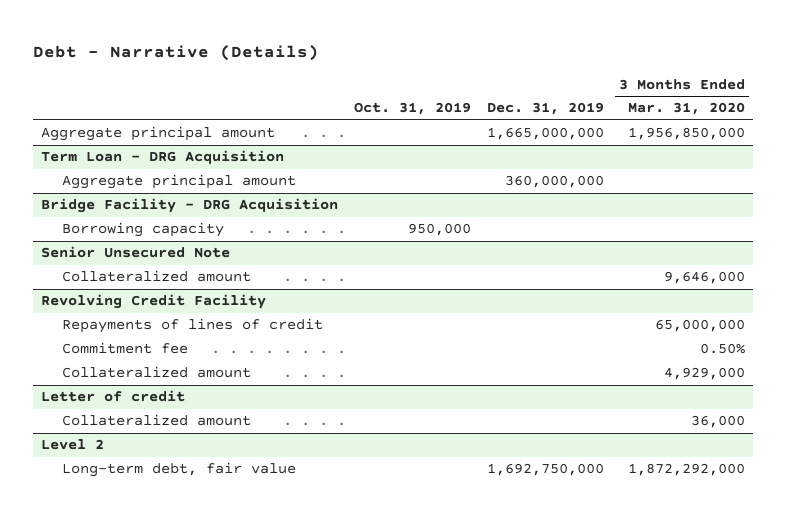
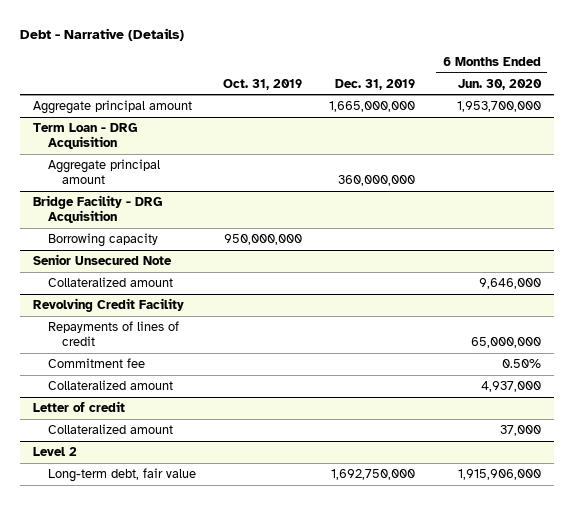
- | Oct. 31, 2019 | Dec. 31, 2019 | 3 Months Ended Mar. 31, 2020
+ | Oct. 31, 2019 | Dec. 31, 2019 | 6 Months Ended Jun. 30, 2020
@ Bridge Facility - DRG Acquisition
- Borrowing capacity | 950,000 | |
+ Borrowing capacity | 950,000,000 | |

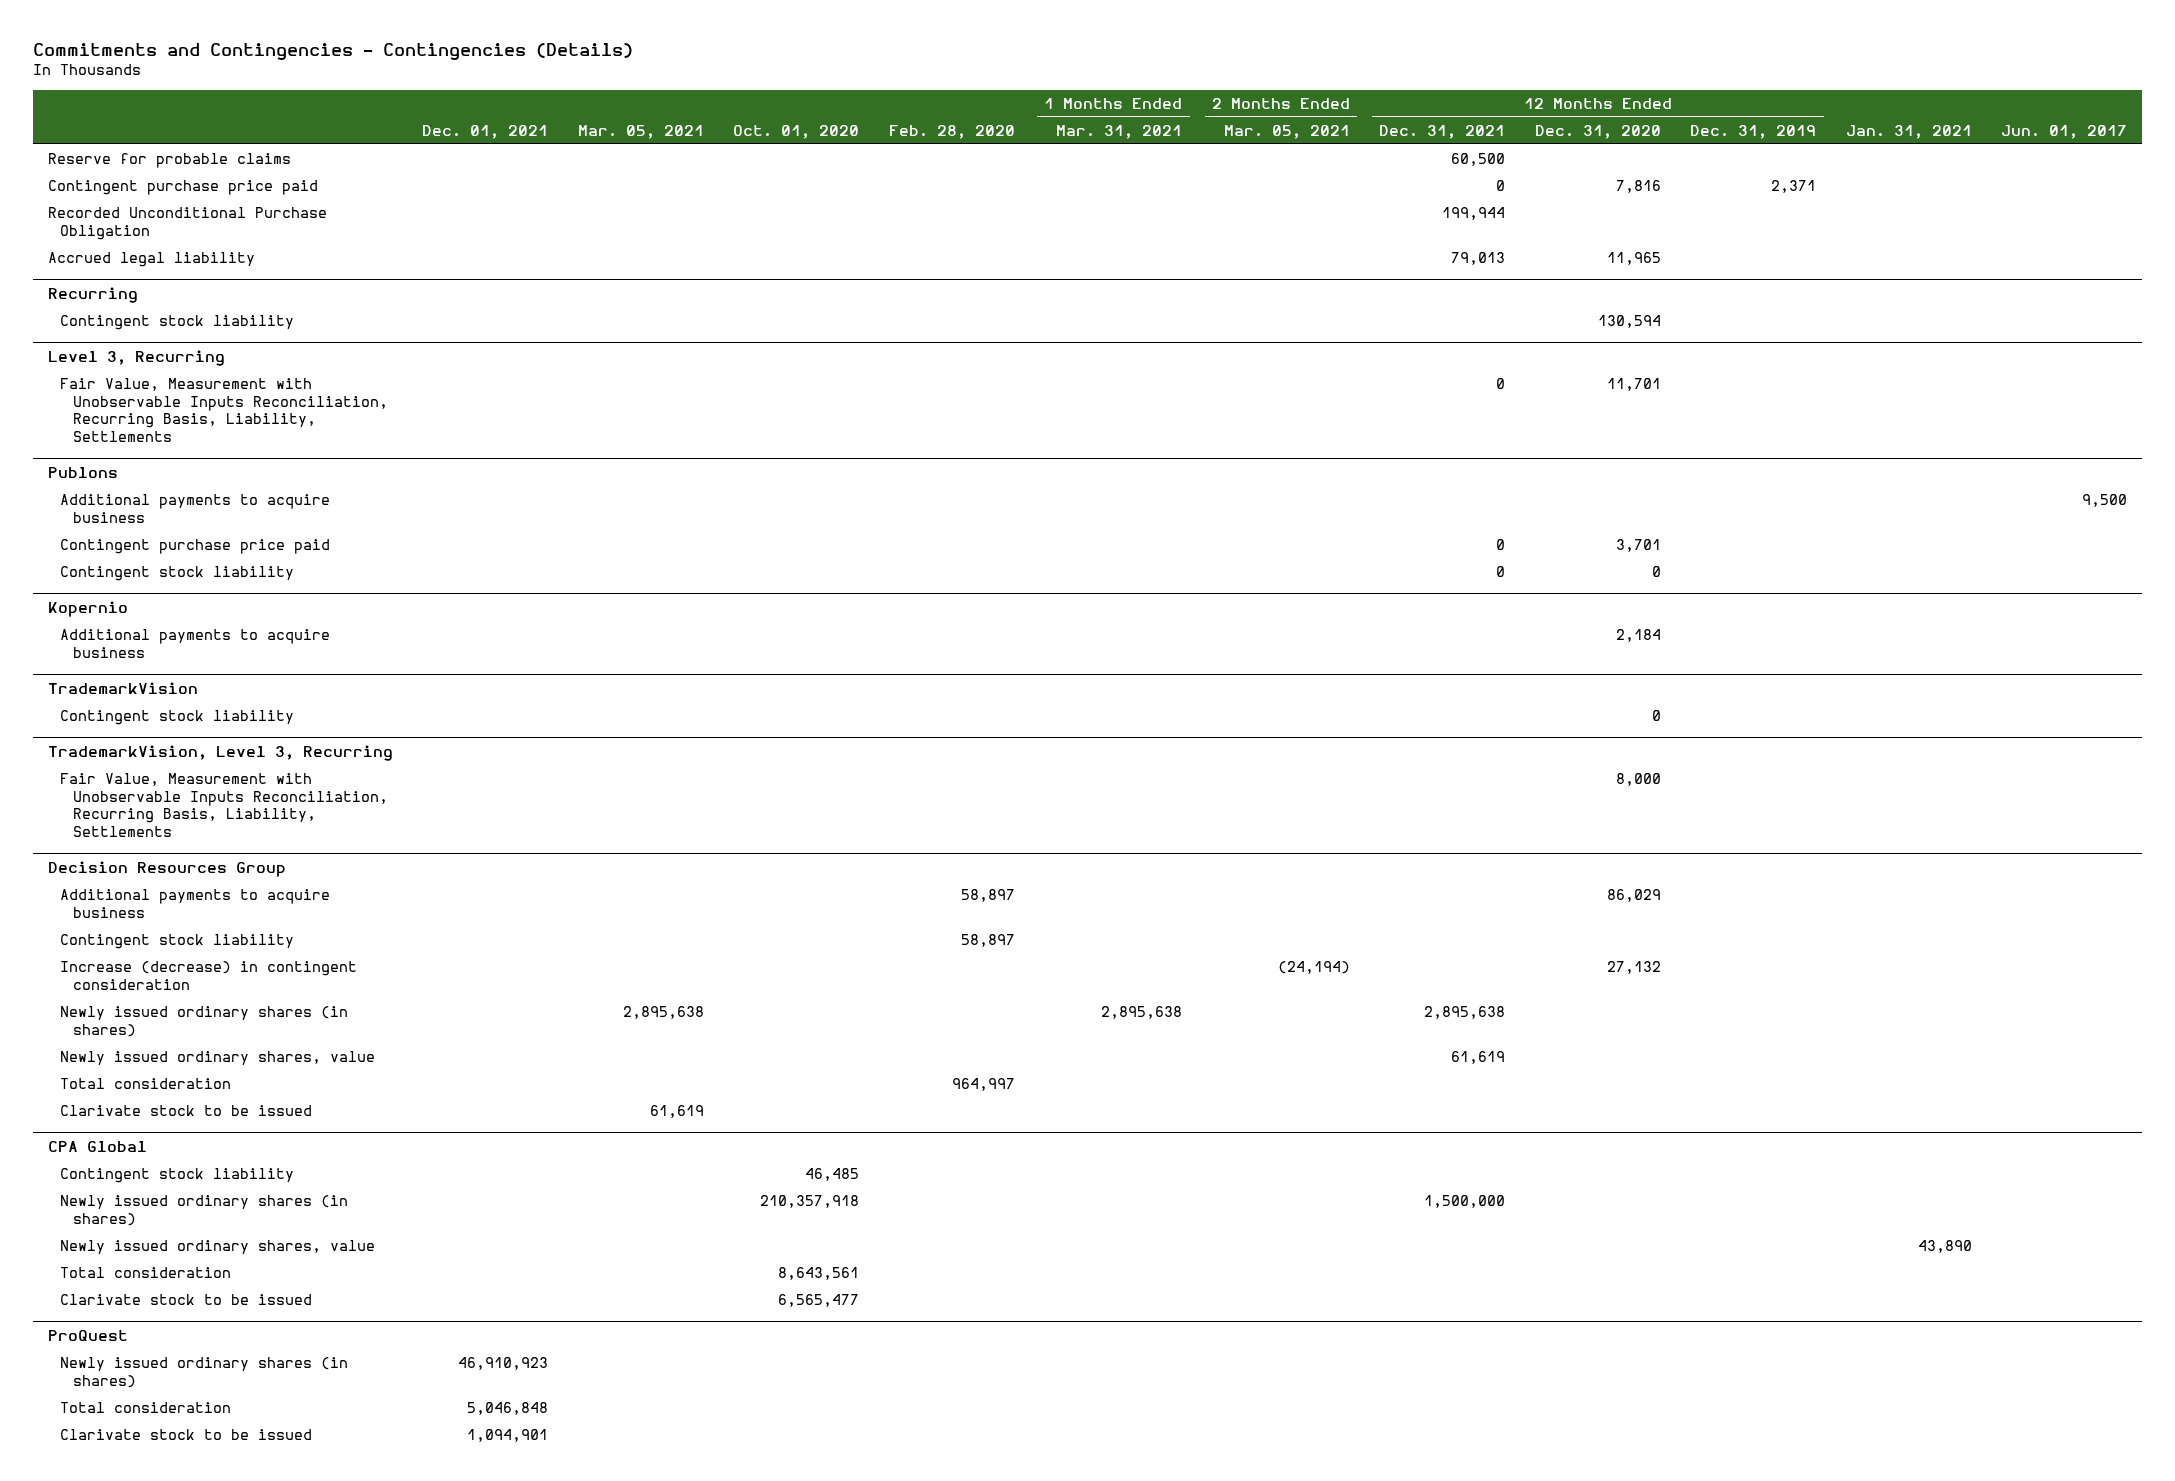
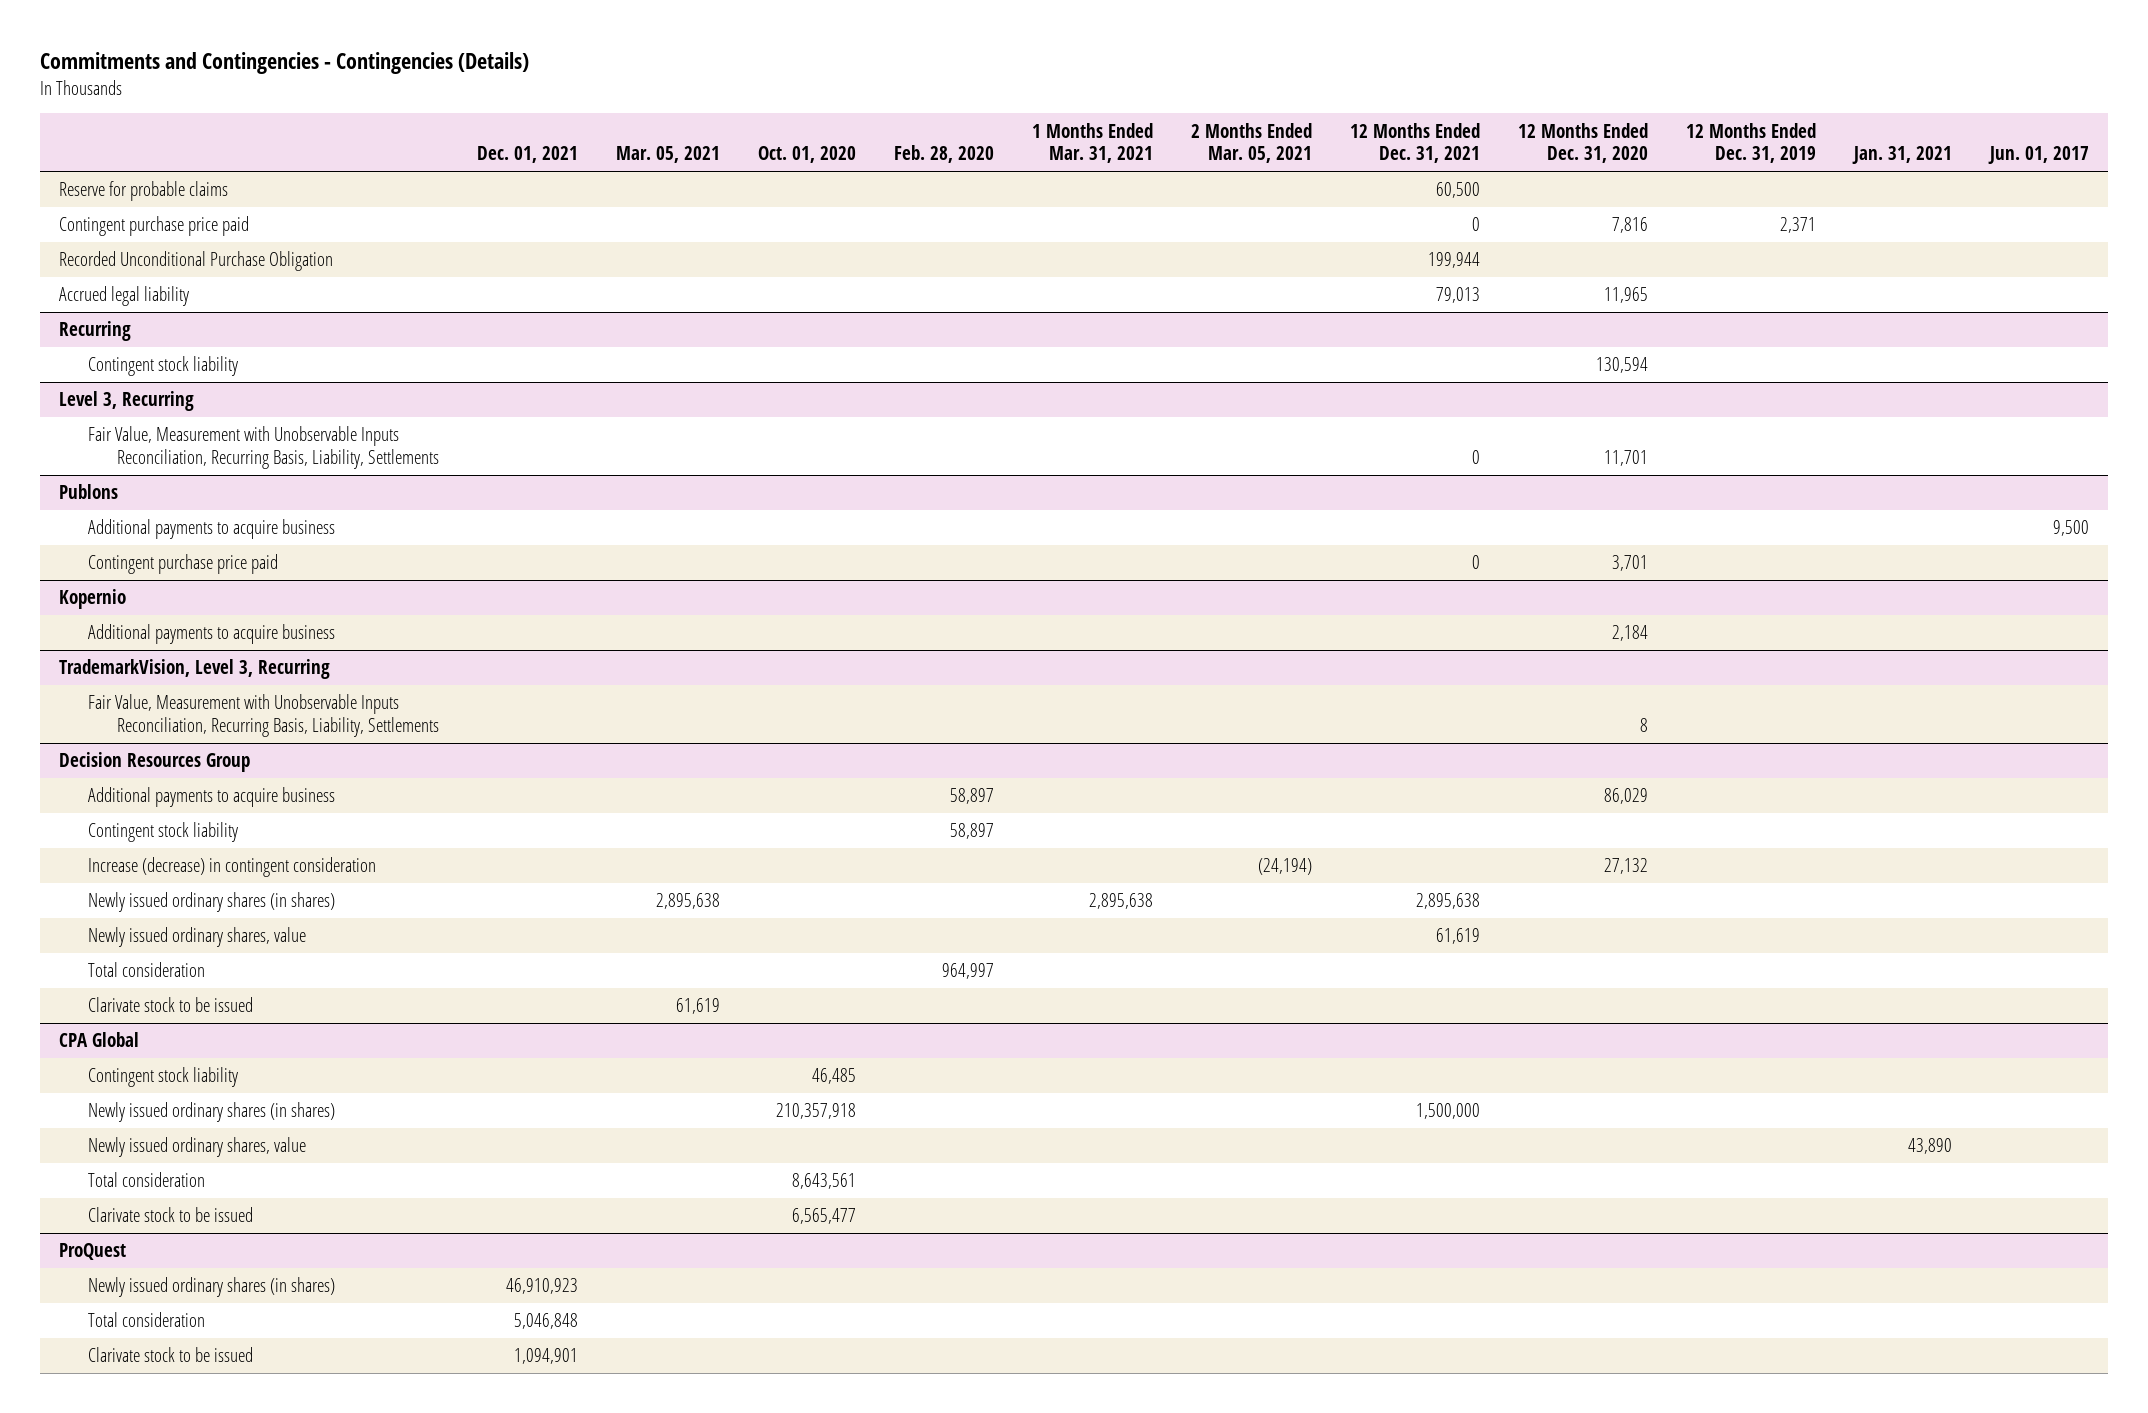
@ Publons
- Contingent stock liability | | | | | | | 0 | 0 | | |
- TrademarkVision
- Contingent stock liability | | | | | | | | 0 | | |
@ TrademarkVision, Level 3, Recurring
- Fair Value, Measurement with Unobservable Inputs Reconciliation, Recurring Basis, Liability, Settlements | | | | | | | | 8,000 | | |
+ Fair Value, Measurement with Unobservable Inputs Reconciliation, Recurring Basis, Liability, Settlements | | | | | | | | 8 | | |

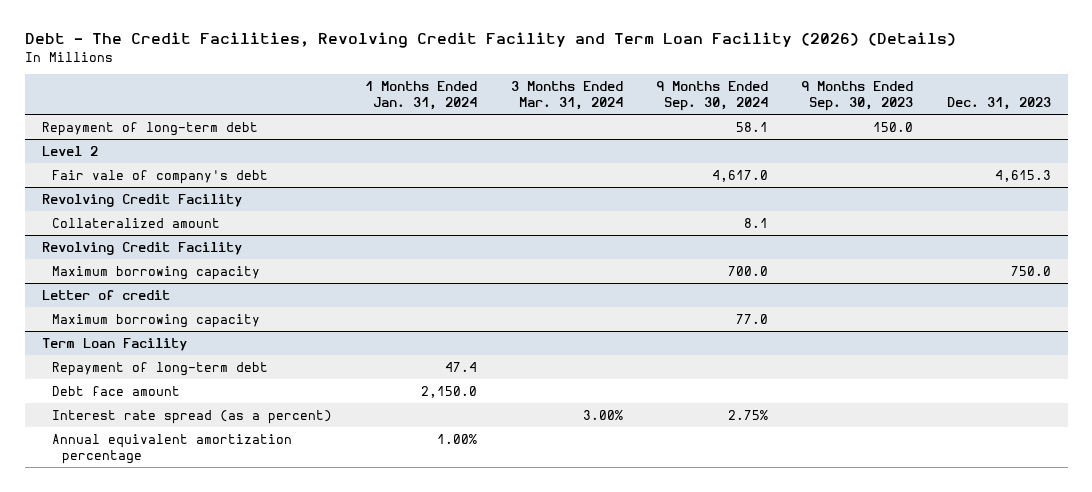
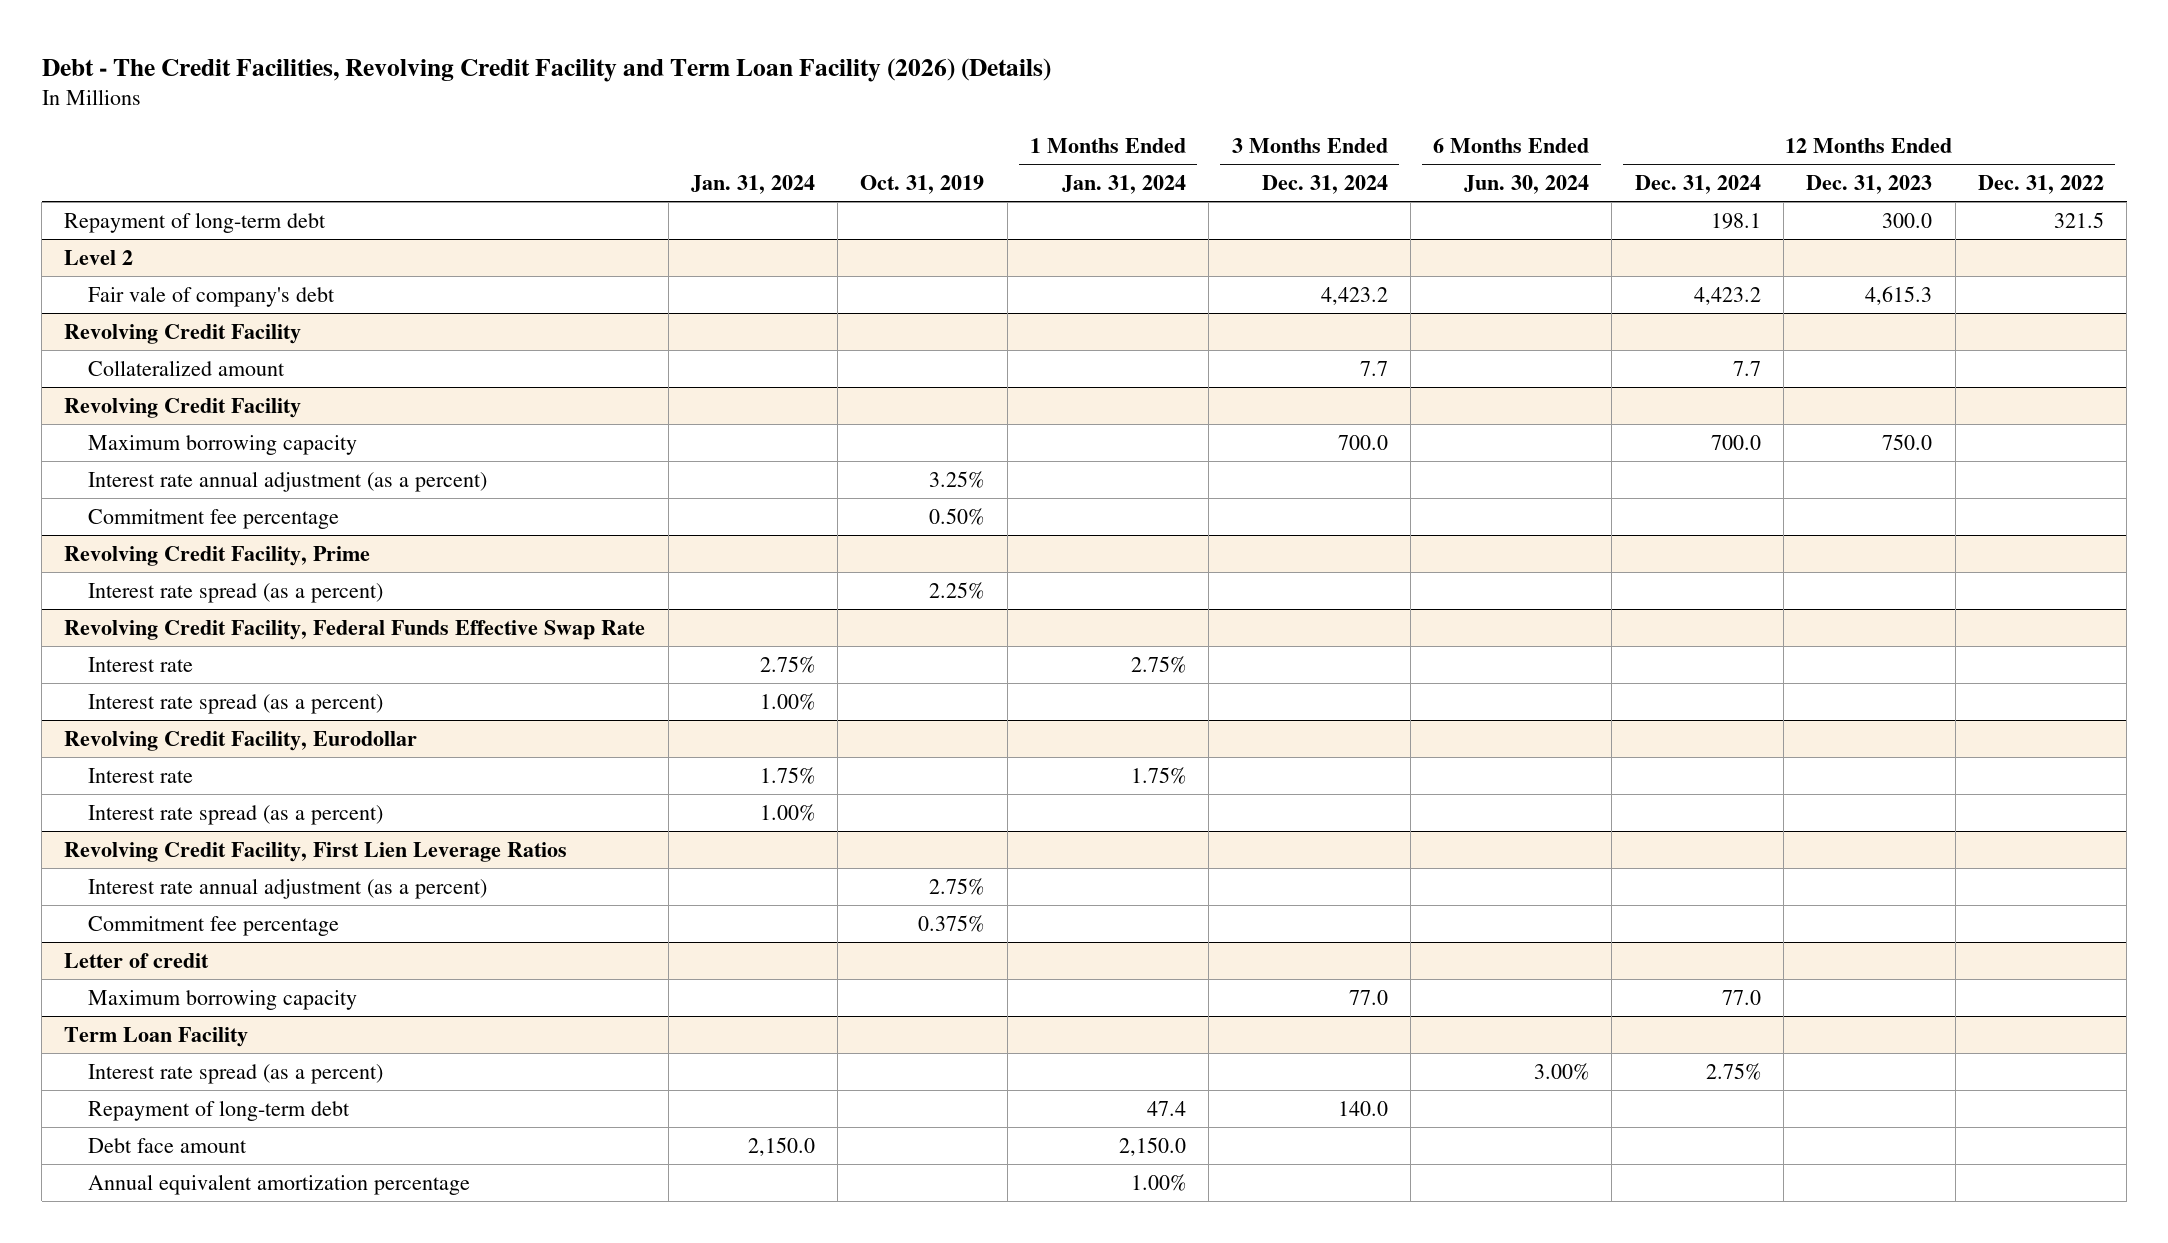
- | 1 Months Ended Jan. 31, 2024 | 3 Months Ended Mar. 31, 2024 | 9 Months Ended Sep. 30, 2024 | 9 Months Ended Sep. 30, 2023 | Dec. 31, 2023
+ | Jan. 31, 2024 | Oct. 31, 2019 | 1 Months Ended Jan. 31, 2024 | 3 Months Ended Dec. 31, 2024 | 6 Months Ended Jun. 30, 2024 | 12 Months Ended Dec. 31, 2024 | 12 Months Ended Dec. 31, 2023 | 12 Months Ended Dec. 31, 2022
@ Revolving Credit Facility
+ Interest rate annual adjustment (as a percent) | | 3.25% | | | | | |
+ Commitment fee percentage | | 0.50% | | | | | |
+ Revolving Credit Facility, Prime
+ Interest rate spread (as a percent) | | 2.25% | | | | | |
+ Revolving Credit Facility, Federal Funds Effective Swap Rate
+ Interest rate | 2.75% | | 2.75% | | | | |
+ Interest rate spread (as a percent) | 1.00% | | | | | | |
+ Revolving Credit Facility, Eurodollar
+ Interest rate | 1.75% | | 1.75% | | | | |
+ Interest rate spread (as a percent) | 1.00% | | | | | | |
+ Revolving Credit Facility, First Lien Leverage Ratios
+ Interest rate annual adjustment (as a percent) | | 2.75% | | | | | |
+ Commitment fee percentage | | 0.375% | | | | | |
@ Term Loan Facility
moved up: Interest rate spread (as a percent) | | | | | 3.00% | 2.75% | |

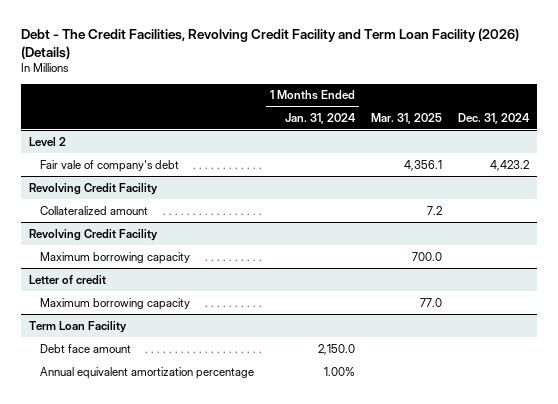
- | Jan. 31, 2024 | Oct. 31, 2019 | 1 Months Ended Jan. 31, 2024 | 3 Months Ended Dec. 31, 2024 | 6 Months Ended Jun. 30, 2024 | 12 Months Ended Dec. 31, 2024 | 12 Months Ended Dec. 31, 2023 | 12 Months Ended Dec. 31, 2022
+ | 1 Months Ended Jan. 31, 2024 | Mar. 31, 2025 | Dec. 31, 2024
- Repayment of long-term debt | | | | | | 198.1 | 300.0 | 321.5
@ Revolving Credit Facility
- Interest rate annual adjustment (as a percent) | | 3.25% | | | | | |
- Commitment fee percentage | | 0.50% | | | | | |
- Revolving Credit Facility, Prime
- Interest rate spread (as a percent) | | 2.25% | | | | | |
- Revolving Credit Facility, Federal Funds Effective Swap Rate
- Interest rate | 2.75% | | 2.75% | | | | |
- Interest rate spread (as a percent) | 1.00% | | | | | | |
- Revolving Credit Facility, Eurodollar
- Interest rate | 1.75% | | 1.75% | | | | |
- Interest rate spread (as a percent) | 1.00% | | | | | | |
- Revolving Credit Facility, First Lien Leverage Ratios
- Interest rate annual adjustment (as a percent) | | 2.75% | | | | | |
- Commitment fee percentage | | 0.375% | | | | | |
@ Term Loan Facility
- Interest rate spread (as a percent) | | | | | 3.00% | 2.75% | |
- Repayment of long-term debt | | | 47.4 | 140.0 | | | |

